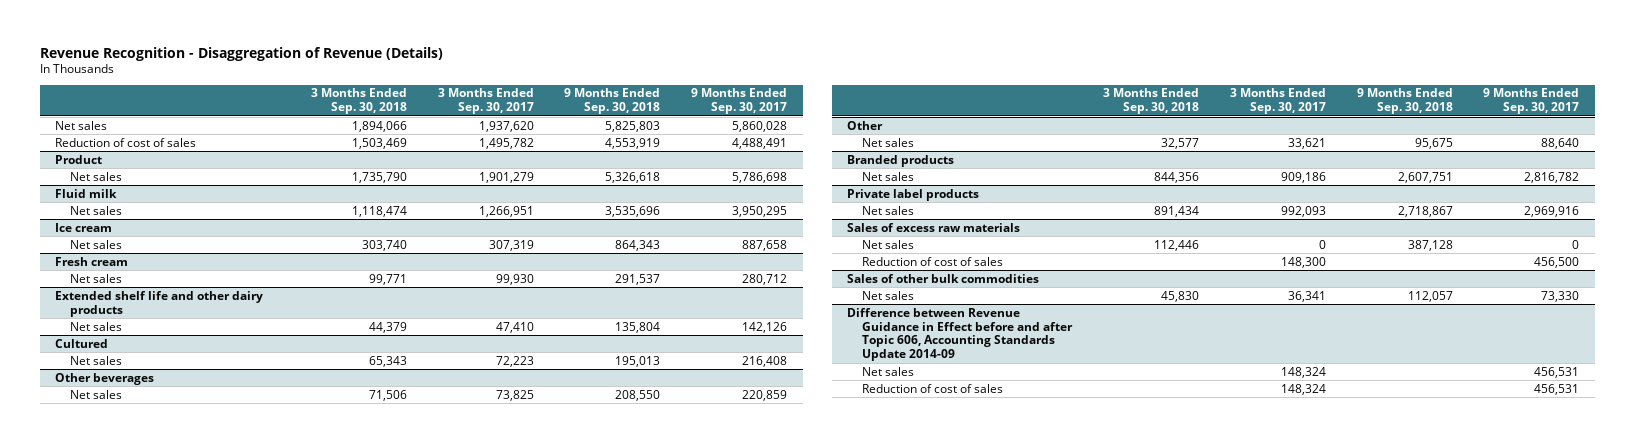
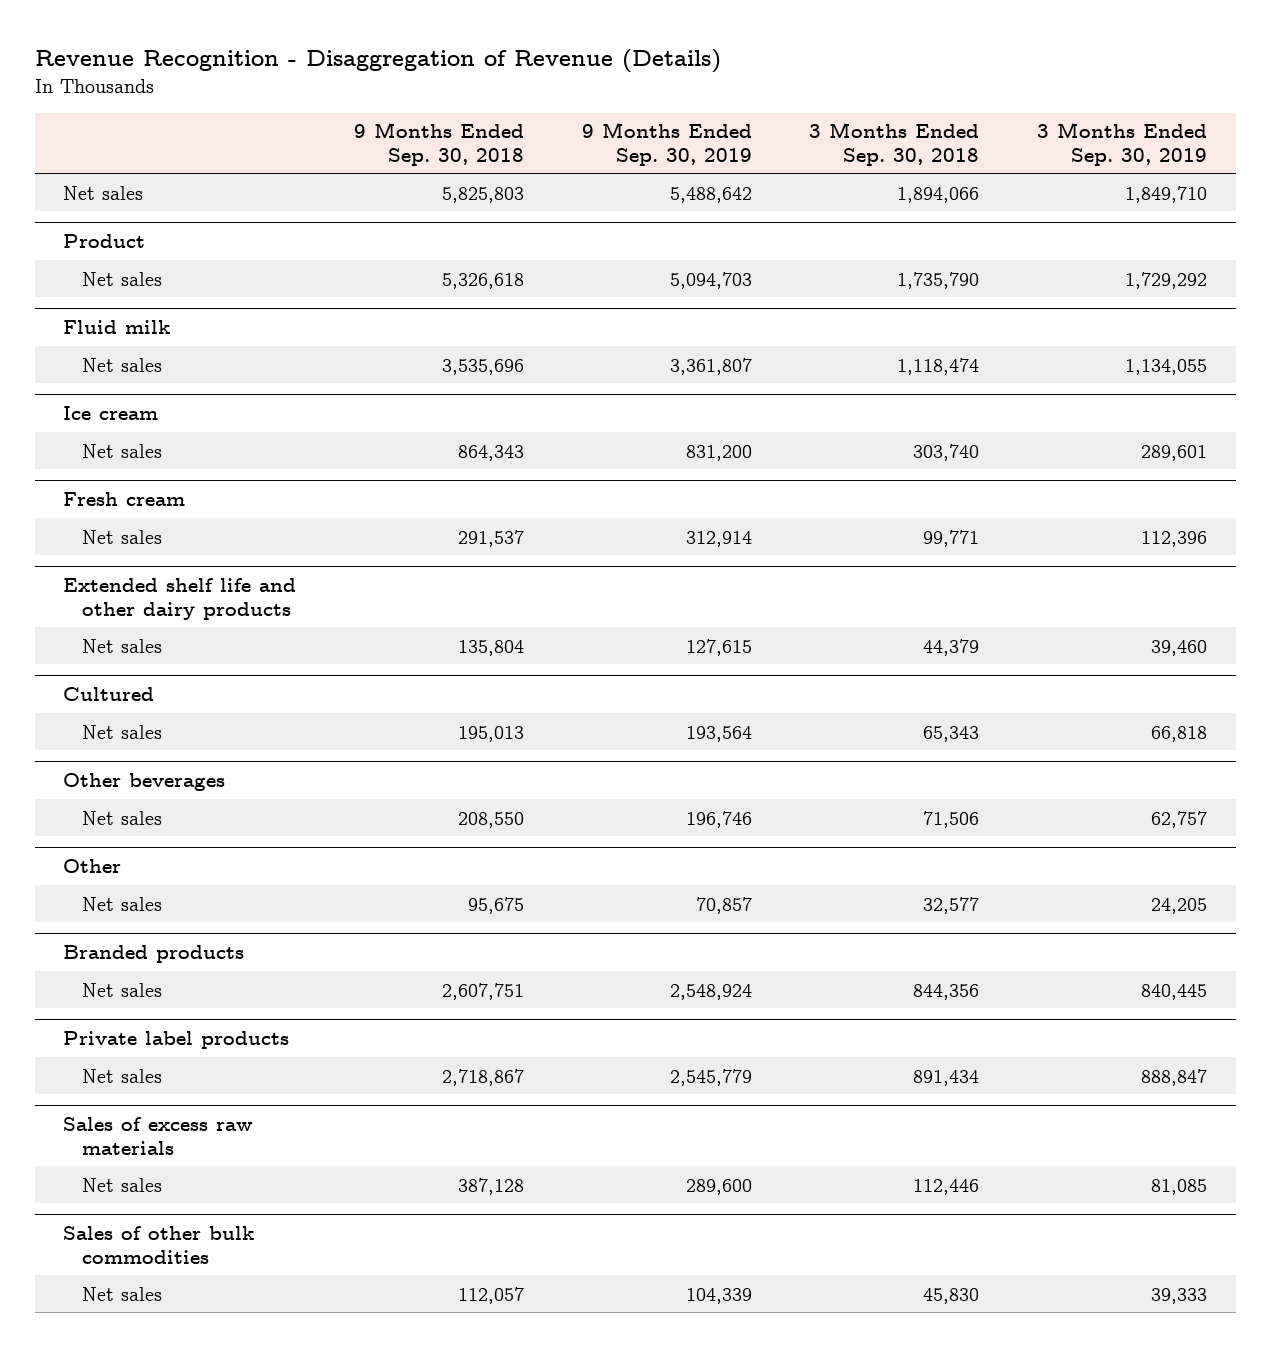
- | 3 Months Ended Sep. 30, 2018 | 3 Months Ended Sep. 30, 2017 | 9 Months Ended Sep. 30, 2018 | 9 Months Ended Sep. 30, 2017
+ | 9 Months Ended Sep. 30, 2018 | 9 Months Ended Sep. 30, 2019 | 3 Months Ended Sep. 30, 2018 | 3 Months Ended Sep. 30, 2019
- Reduction of cost of sales | 1,503,469 | 1,495,782 | 4,553,919 | 4,488,491
@ Sales of excess raw materials
- Reduction of cost of sales | | 148,300 | | 456,500
- Difference between Revenue Guidance in Effect before and after Topic 606, Accounting Standards Update 2014-09
- Net sales | | 148,324 | | 456,531
- Reduction of cost of sales | | 148,324 | | 456,531

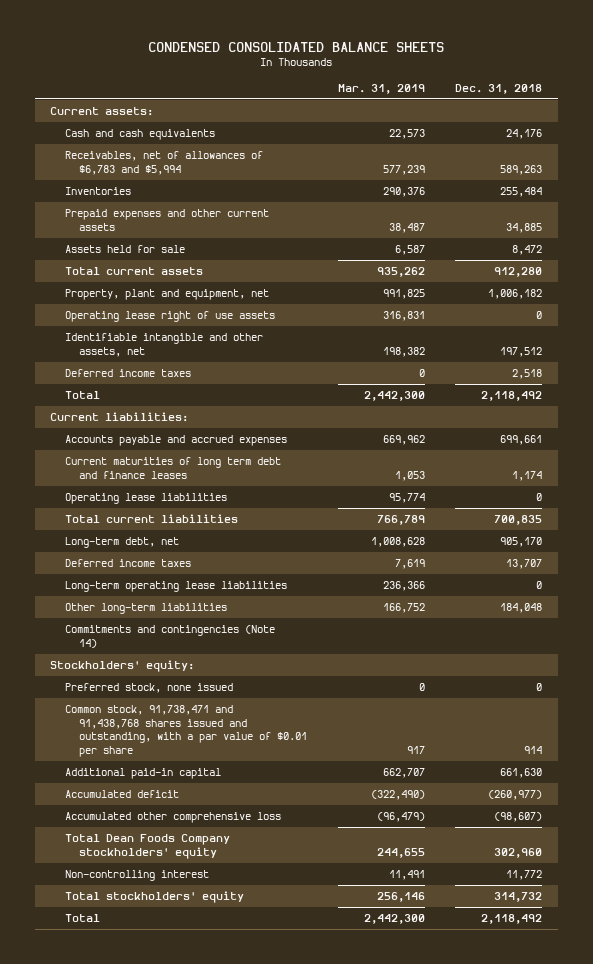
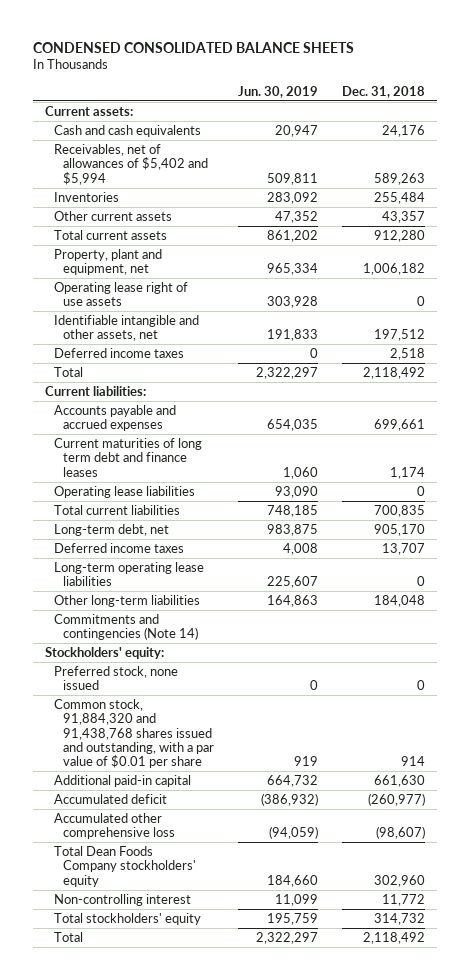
- | Mar. 31, 2019 | Dec. 31, 2018
+ | Jun. 30, 2019 | Dec. 31, 2018
- Receivables, net of allowances of $6,783 and $5,994 | 577,239 | 589,263
+ Receivables, net of allowances of $5,402 and $5,994 | 509,811 | 589,263
- Prepaid expenses and other current assets | 38,487 | 34,885
- Assets held for sale | 6,587 | 8,472
+ Other current assets | 47,352 | 43,357
- Common stock, 91,738,471 and 91,438,768 shares issued and outstanding, with a par value of $0.01 per share | 917 | 914
+ Common stock, 91,884,320 and 91,438,768 shares issued and outstanding, with a par value of $0.01 per share | 919 | 914

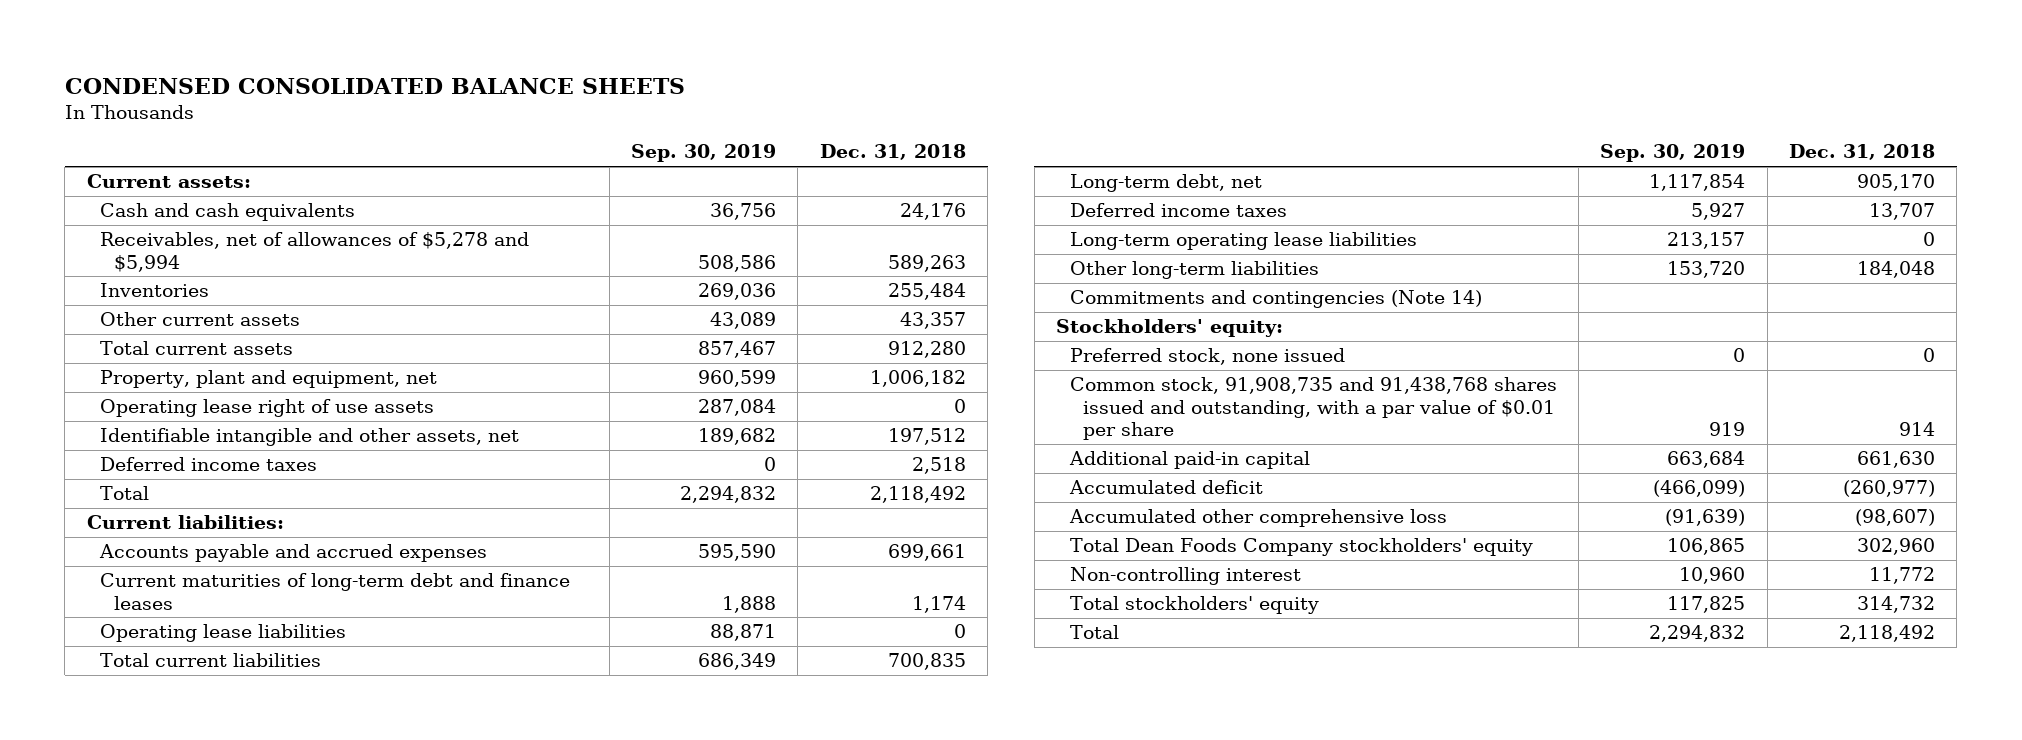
- | Jun. 30, 2019 | Dec. 31, 2018
+ | Sep. 30, 2019 | Dec. 31, 2018
- Receivables, net of allowances of $5,402 and $5,994 | 509,811 | 589,263
+ Receivables, net of allowances of $5,278 and $5,994 | 508,586 | 589,263
- Current maturities of long term debt and finance leases | 1,060 | 1,174
+ Current maturities of long-term debt and finance leases | 1,888 | 1,174
- Common stock, 91,884,320 and 91,438,768 shares issued and outstanding, with a par value of $0.01 per share | 919 | 914
+ Common stock, 91,908,735 and 91,438,768 shares issued and outstanding, with a par value of $0.01 per share | 919 | 914

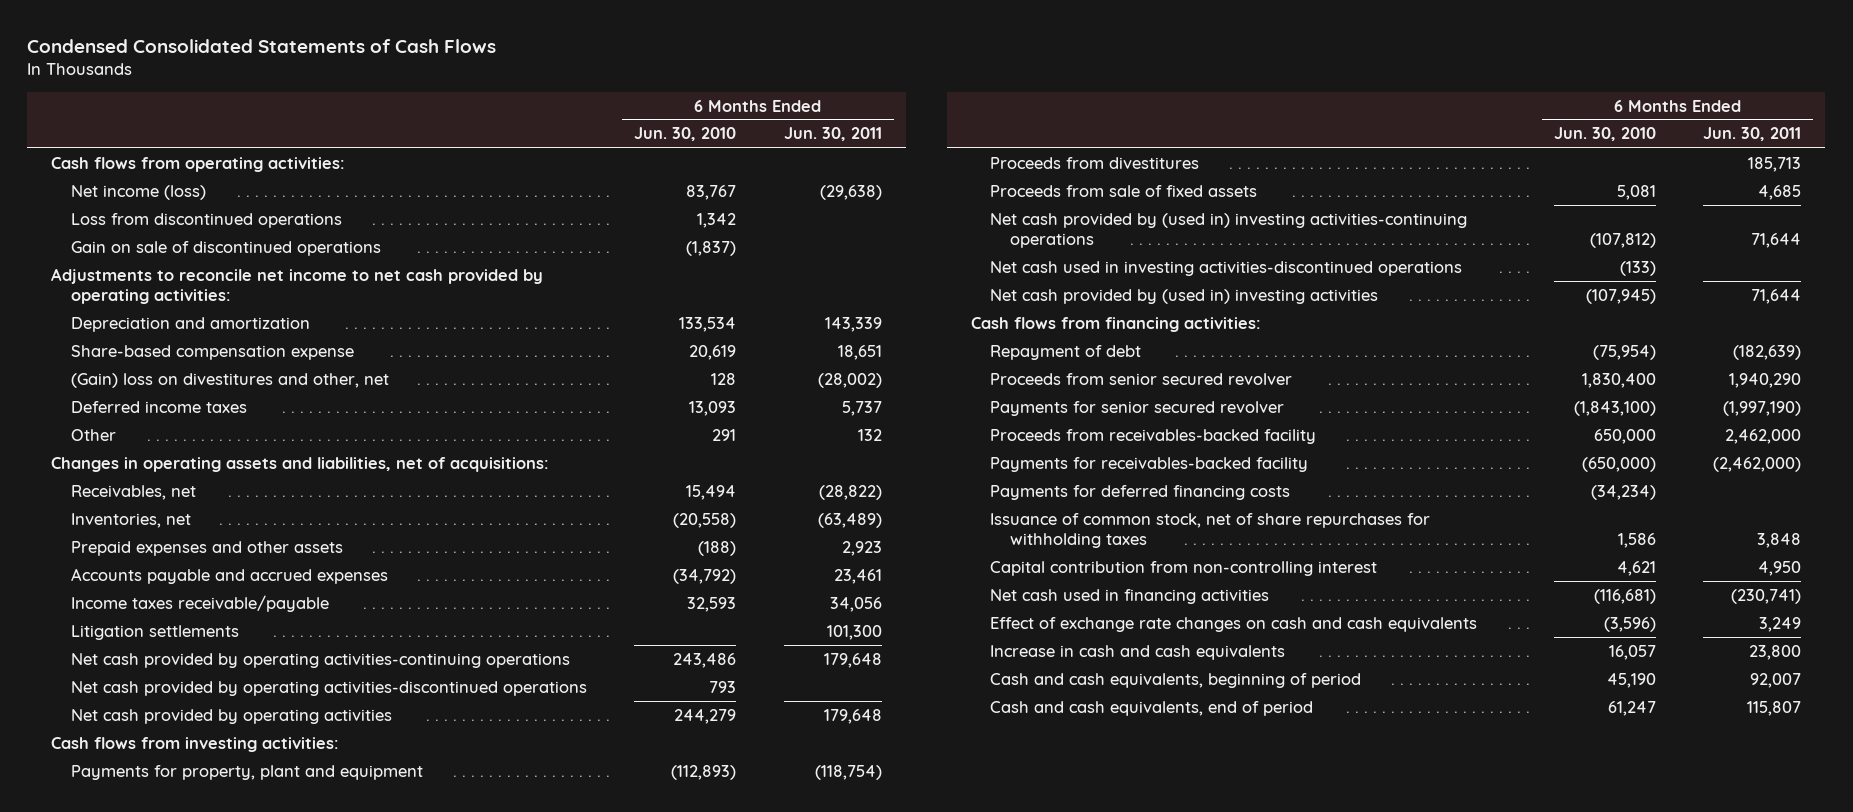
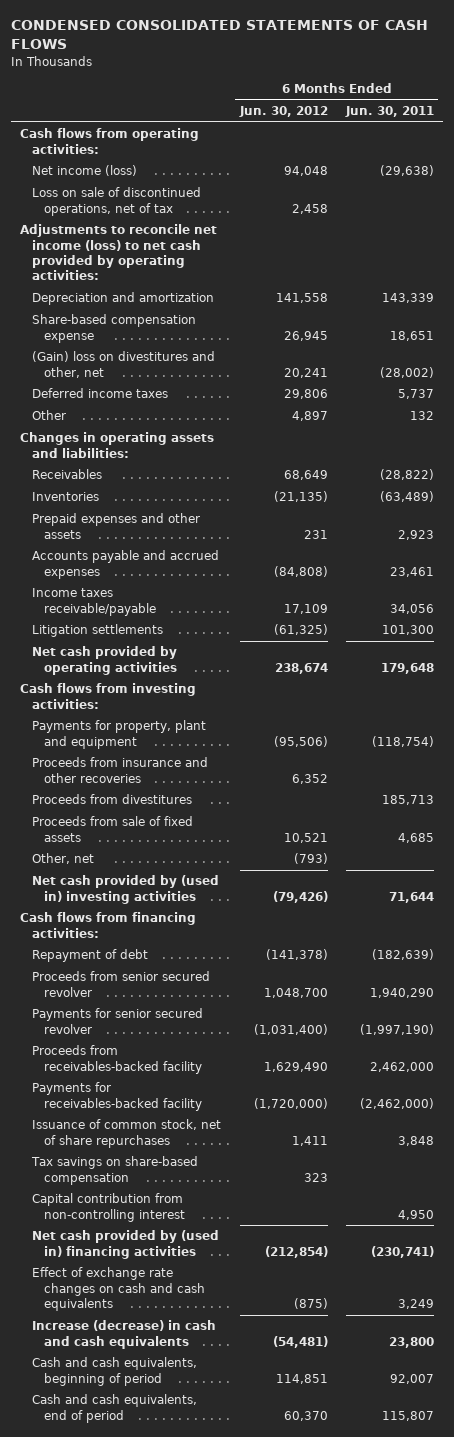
- Condensed Consolidated Statements of Cash Flows
+ CONDENSED CONSOLIDATED STATEMENTS OF CASH FLOWS
- | 6 Months Ended Jun. 30, 2010 | 6 Months Ended Jun. 30, 2011
+ | 6 Months Ended Jun. 30, 2012 | 6 Months Ended Jun. 30, 2011
- Loss from discontinued operations | 1,342 |
- Gain on sale of discontinued operations | (1,837) |
- Adjustments to reconcile net income to net cash provided by operating activities:
+ Loss on sale of discontinued operations, net of tax | 2,458 |
+ Adjustments to reconcile net income (loss) to net cash provided by operating activities:
- Changes in operating assets and liabilities, net of acquisitions:
- Receivables, net | 15,494 | (28,822)
- Inventories, net | (20,558) | (63,489)
+ Changes in operating assets and liabilities:
+ Receivables | 68,649 | (28,822)
+ Inventories | (21,135) | (63,489)
- Net cash provided by operating activities-continuing operations | 243,486 | 179,648
- Net cash provided by operating activities-discontinued operations | 793 |
+ Proceeds from insurance and other recoveries | 6,352 |
- Net cash provided by (used in) investing activities-continuing operations | (107,812) | 71,644
- Net cash used in investing activities-discontinued operations | (133) |
+ Other, net | (793) |
- Payments for deferred financing costs | (34,234) |
- Issuance of common stock, net of share repurchases for withholding taxes | 1,586 | 3,848
+ Issuance of common stock, net of share repurchases | 1,411 | 3,848
+ Tax savings on share-based compensation | 323 |
- Net cash used in financing activities | (116,681) | (230,741)
+ Net cash provided by (used in) financing activities | (212,854) | (230,741)
- Increase in cash and cash equivalents | 16,057 | 23,800
+ Increase (decrease) in cash and cash equivalents | (54,481) | 23,800

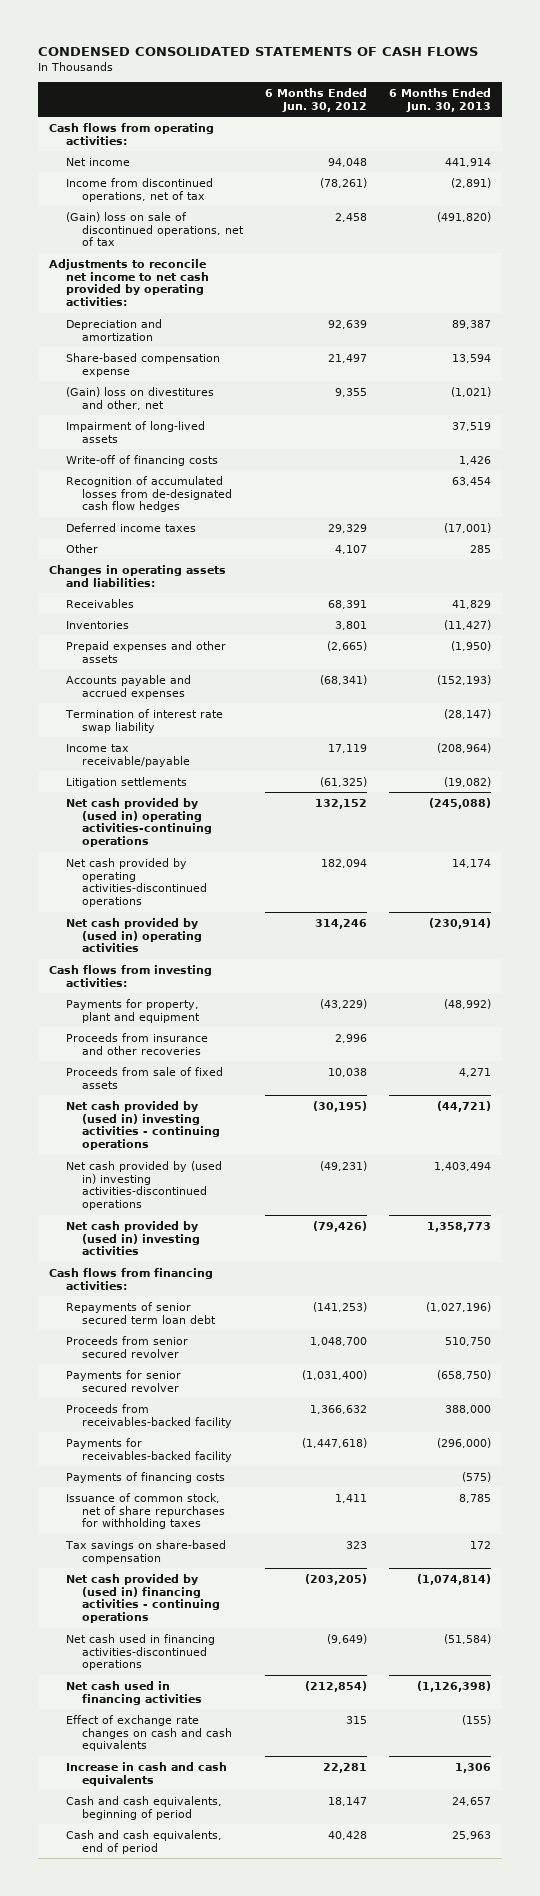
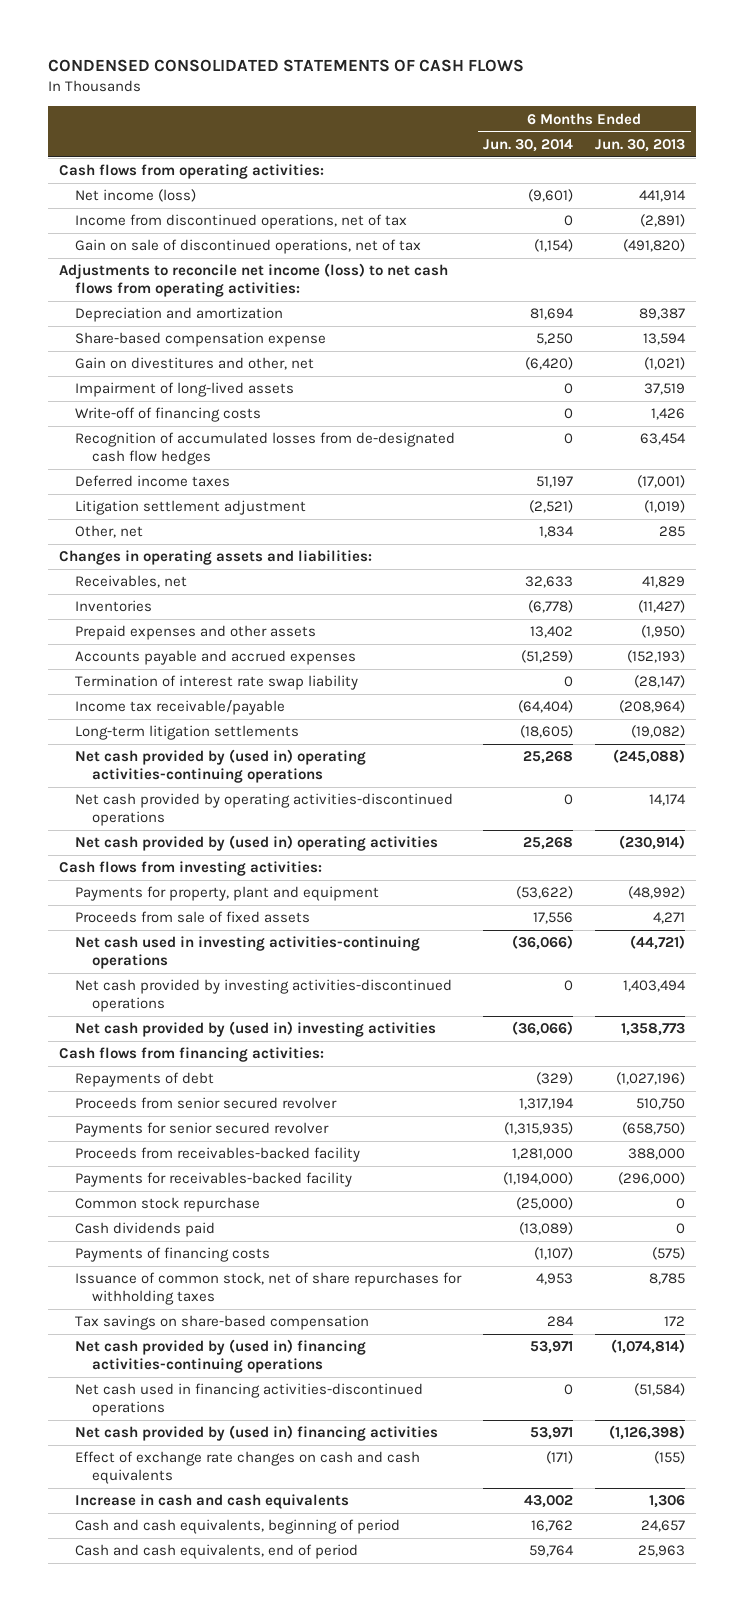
- | 6 Months Ended Jun. 30, 2012 | 6 Months Ended Jun. 30, 2013
+ | 6 Months Ended Jun. 30, 2014 | 6 Months Ended Jun. 30, 2013
- Net income | 94,048 | 441,914
+ Net income (loss) | (9,601) | 441,914
- (Gain) loss on sale of discontinued operations, net of tax | 2,458 | (491,820)
- Adjustments to reconcile net income to net cash provided by operating activities:
+ Gain on sale of discontinued operations, net of tax | (1,154) | (491,820)
+ Adjustments to reconcile net income (loss) to net cash flows from operating activities:
- (Gain) loss on divestitures and other, net | 9,355 | (1,021)
+ Gain on divestitures and other, net | (6,420) | (1,021)
- Other | 4,107 | 285
+ Litigation settlement adjustment | (2,521) | (1,019)
+ Other, net | 1,834 | 285
- Receivables | 68,391 | 41,829
+ Receivables, net | 32,633 | 41,829
- Litigation settlements | (61,325) | (19,082)
+ Long-term litigation settlements | (18,605) | (19,082)
- Proceeds from insurance and other recoveries | 2,996 |
- Net cash provided by (used in) investing activities - continuing operations | (30,195) | (44,721)
- Net cash provided by (used in) investing activities-discontinued operations | (49,231) | 1,403,494
+ Net cash used in investing activities-continuing operations | (36,066) | (44,721)
+ Net cash provided by investing activities-discontinued operations | 0 | 1,403,494
- Repayments of senior secured term loan debt | (141,253) | (1,027,196)
+ Repayments of debt | (329) | (1,027,196)
+ Common stock repurchase | (25,000) | 0
+ Cash dividends paid | (13,089) | 0
- Net cash provided by (used in) financing activities - continuing operations | (203,205) | (1,074,814)
+ Net cash provided by (used in) financing activities-continuing operations | 53,971 | (1,074,814)
- Net cash used in financing activities | (212,854) | (1,126,398)
+ Net cash provided by (used in) financing activities | 53,971 | (1,126,398)

